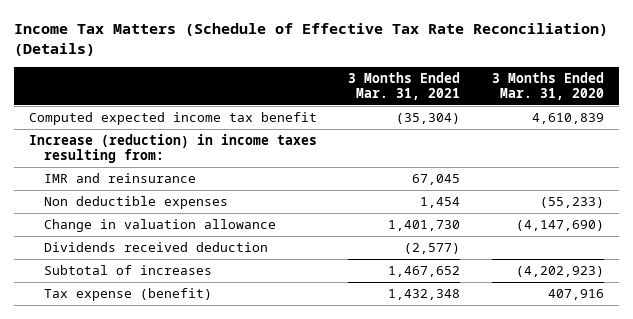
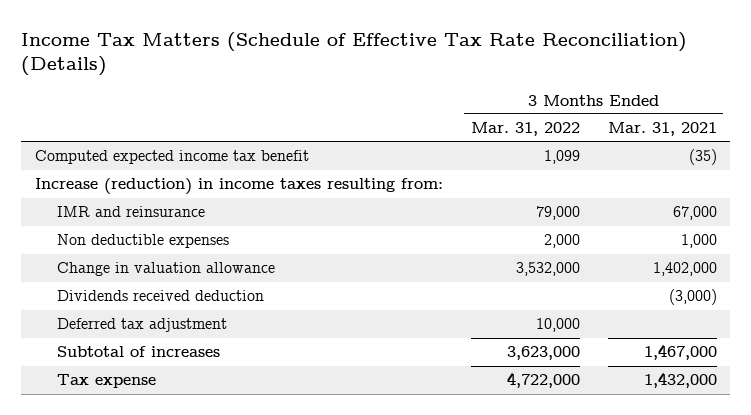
- | 3 Months Ended Mar. 31, 2021 | 3 Months Ended Mar. 31, 2020
+ | 3 Months Ended Mar. 31, 2022 | 3 Months Ended Mar. 31, 2021
- Computed expected income tax benefit | (35,304) | 4,610,839
+ Computed expected income tax benefit | 1,099 | (35)
- IMR and reinsurance | 67,045 |
- Non deductible expenses | 1,454 | (55,233)
- Change in valuation allowance | 1,401,730 | (4,147,690)
- Dividends received deduction | (2,577) |
- Subtotal of increases | 1,467,652 | (4,202,923)
- Tax expense (benefit) | 1,432,348 | 407,916
+ IMR and reinsurance | 79,000 | 67,000
+ Non deductible expenses | 2,000 | 1,000
+ Change in valuation allowance | 3,532,000 | 1,402,000
+ Dividends received deduction | | (3,000)
+ Deferred tax adjustment | 10,000 |
+ Subtotal of increases | 3,623,000 | 1,467,000
+ Tax expense | 4,722,000 | 1,432,000

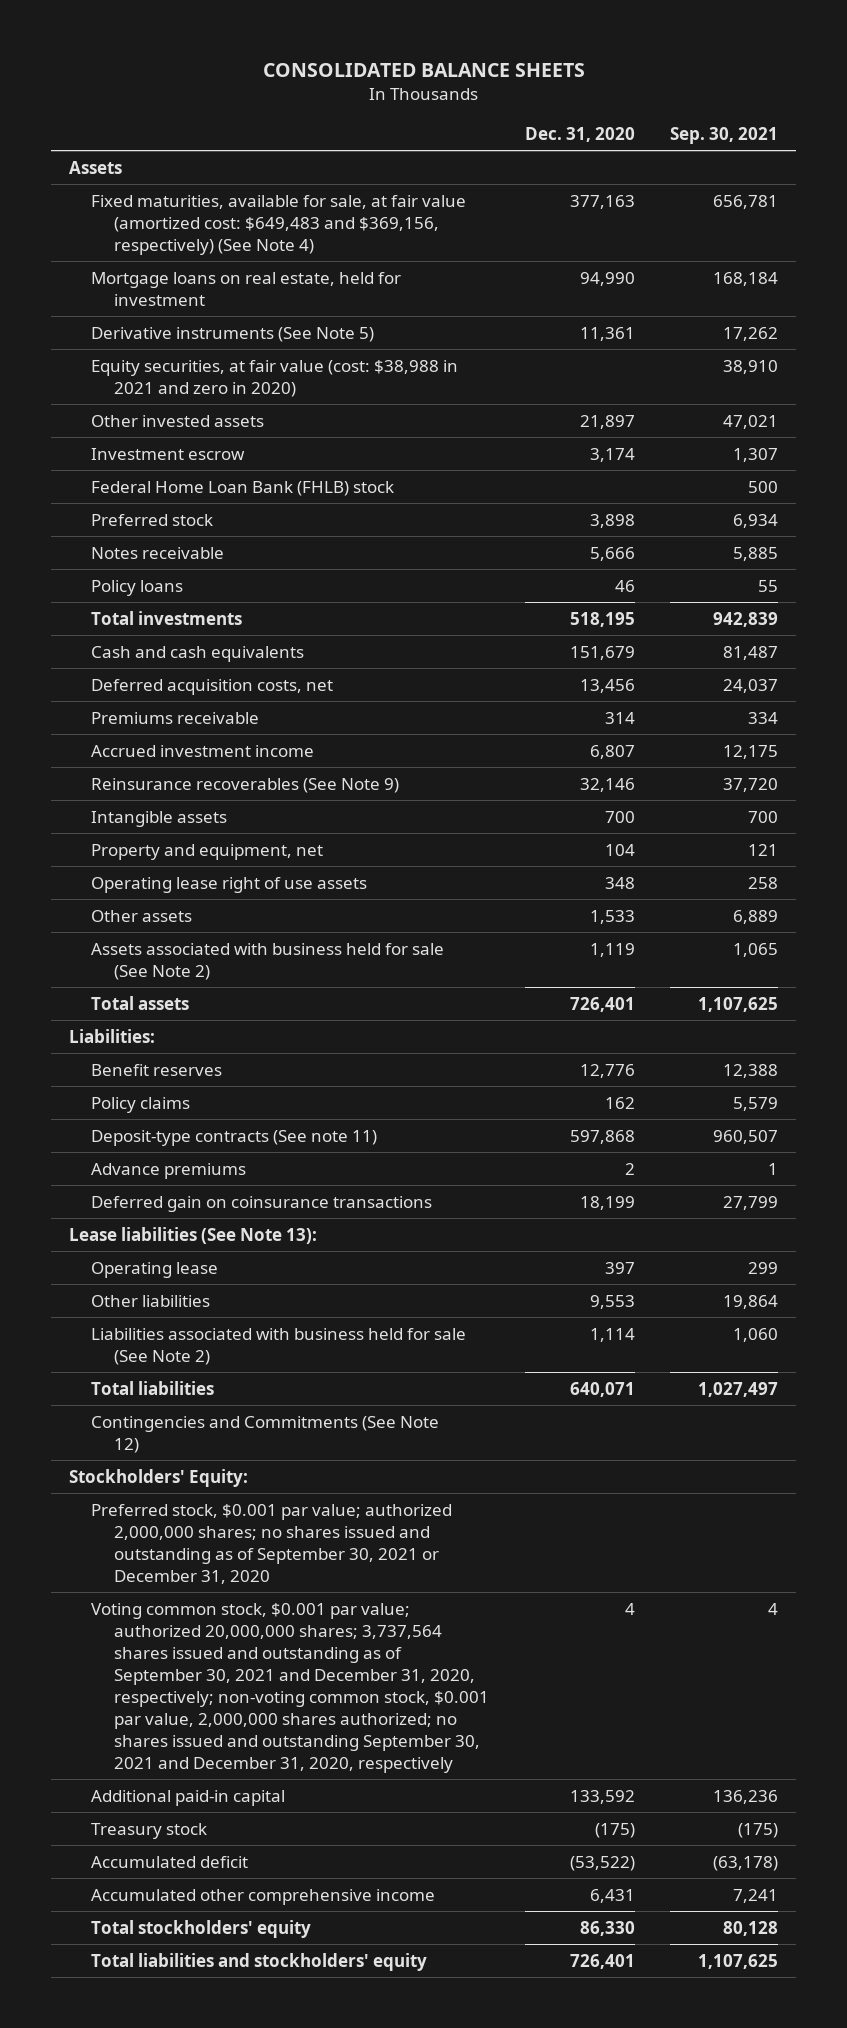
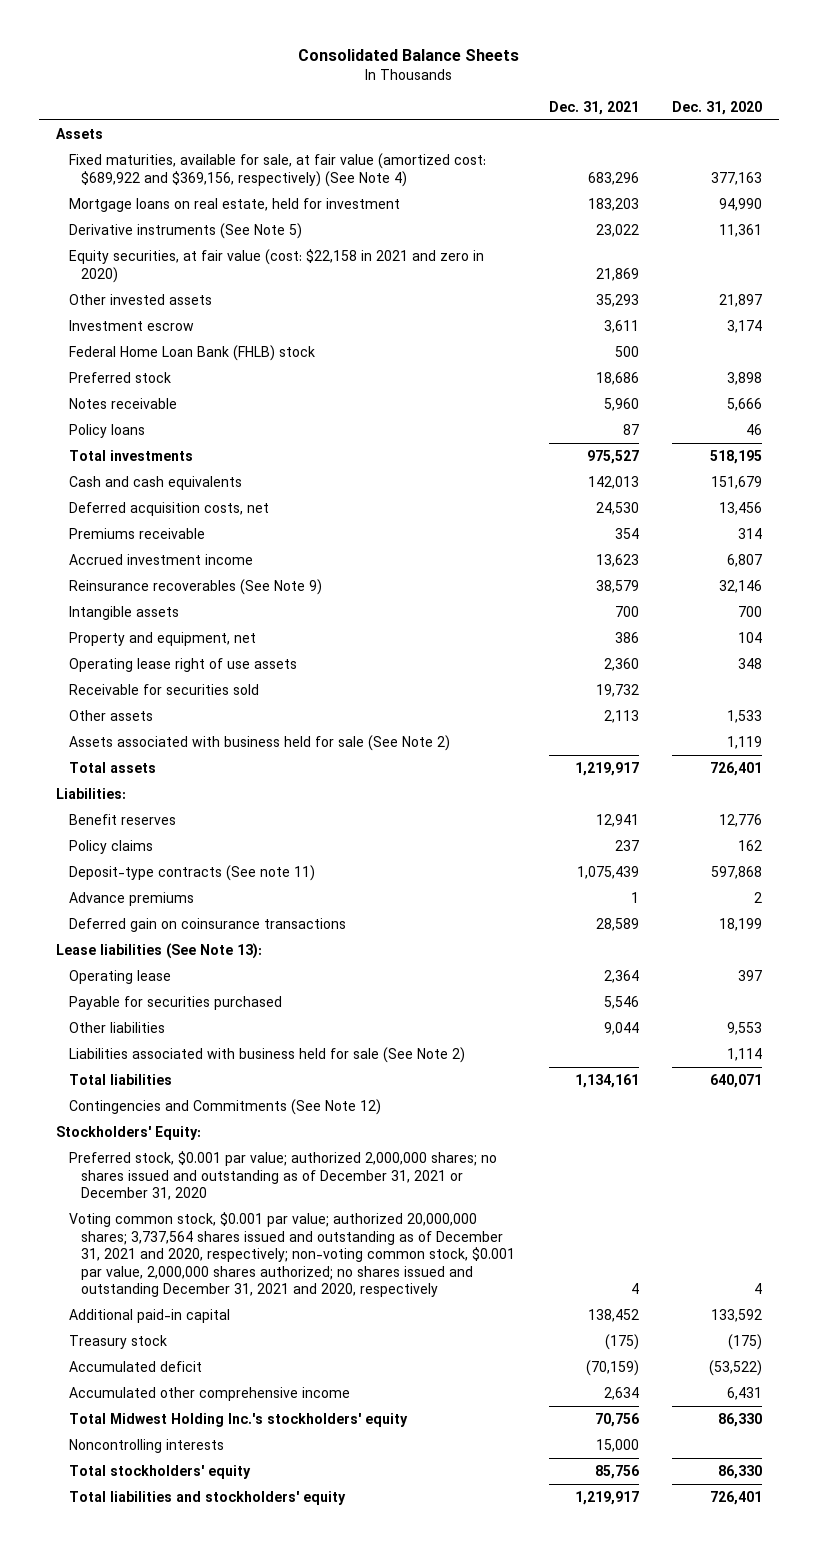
- CONSOLIDATED BALANCE SHEETS
+ Consolidated Balance Sheets
- | Dec. 31, 2020 | Sep. 30, 2021
+ | Dec. 31, 2021 | Dec. 31, 2020
- Fixed maturities, available for sale, at fair value (amortized cost: $649,483 and $369,156, respectively) (See Note 4) | 377,163 | 656,781
+ Fixed maturities, available for sale, at fair value (amortized cost: $689,922 and $369,156, respectively) (See Note 4) | 683,296 | 377,163
- Equity securities, at fair value (cost: $38,988 in 2021 and zero in 2020) | | 38,910
+ Equity securities, at fair value (cost: $22,158 in 2021 and zero in 2020) | 21,869 |
+ Receivable for securities sold | 19,732 |
+ Payable for securities purchased | 5,546 |
- Preferred stock, $0.001 par value; authorized 2,000,000 shares; no shares issued and outstanding as of September 30, 2021 or December 31, 2020
- Voting common stock, $0.001 par value; authorized 20,000,000 shares; 3,737,564 shares issued and outstanding as of September 30, 2021 and December 31, 2020, respectively; non-voting common stock, $0.001 par value, 2,000,000 shares authorized; no shares issued and outstanding September 30, 2021 and December 31, 2020, respectively | 4 | 4
+ Preferred stock, $0.001 par value; authorized 2,000,000 shares; no shares issued and outstanding as of December 31, 2021 or December 31, 2020
+ Voting common stock, $0.001 par value; authorized 20,000,000 shares; 3,737,564 shares issued and outstanding as of December 31, 2021 and 2020, respectively; non-voting common stock, $0.001 par value, 2,000,000 shares authorized; no shares issued and outstanding December 31, 2021 and 2020, respectively | 4 | 4
+ Total Midwest Holding Inc.'s stockholders' equity | 70,756 | 86,330
+ Noncontrolling interests | 15,000 |

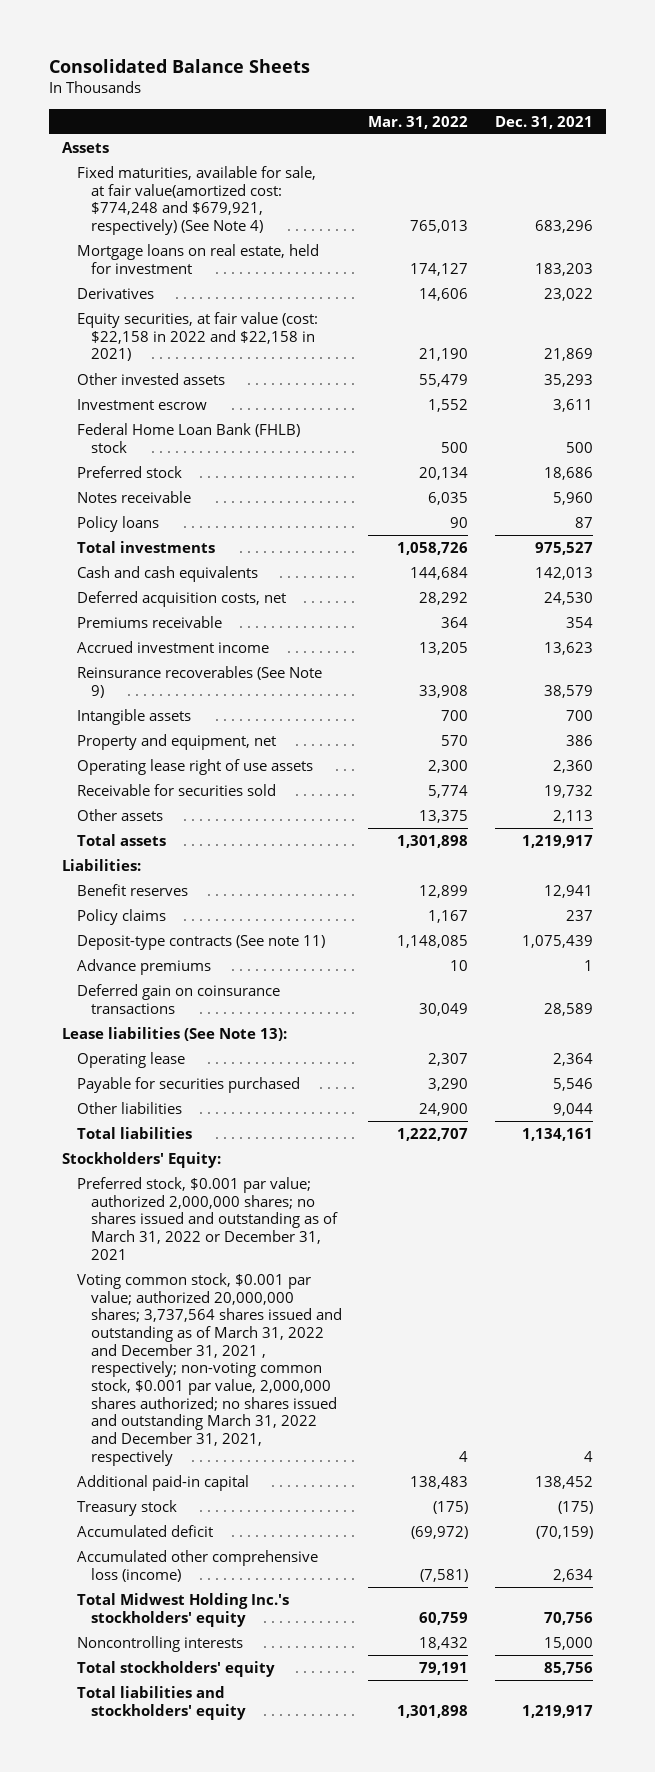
- | Dec. 31, 2021 | Dec. 31, 2020
+ | Mar. 31, 2022 | Dec. 31, 2021
- Fixed maturities, available for sale, at fair value (amortized cost: $689,922 and $369,156, respectively) (See Note 4) | 683,296 | 377,163
+ Fixed maturities, available for sale, at fair value(amortized cost: $774,248 and $679,921, respectively) (See Note 4) | 765,013 | 683,296
- Derivative instruments (See Note 5) | 23,022 | 11,361
- Equity securities, at fair value (cost: $22,158 in 2021 and zero in 2020) | 21,869 |
+ Derivatives | 14,606 | 23,022
+ Equity securities, at fair value (cost: $22,158 in 2022 and $22,158 in 2021) | 21,190 | 21,869
- Assets associated with business held for sale (See Note 2) | | 1,119
- Liabilities associated with business held for sale (See Note 2) | | 1,114
- Contingencies and Commitments (See Note 12)
- Preferred stock, $0.001 par value; authorized 2,000,000 shares; no shares issued and outstanding as of December 31, 2021 or December 31, 2020
- Voting common stock, $0.001 par value; authorized 20,000,000 shares; 3,737,564 shares issued and outstanding as of December 31, 2021 and 2020, respectively; non-voting common stock, $0.001 par value, 2,000,000 shares authorized; no shares issued and outstanding December 31, 2021 and 2020, respectively | 4 | 4
+ Preferred stock, $0.001 par value; authorized 2,000,000 shares; no shares issued and outstanding as of March 31, 2022 or December 31, 2021
+ Voting common stock, $0.001 par value; authorized 20,000,000 shares; 3,737,564 shares issued and outstanding as of March 31, 2022 and December 31, 2021 , respectively; non-voting common stock, $0.001 par value, 2,000,000 shares authorized; no shares issued and outstanding March 31, 2022 and December 31, 2021, respectively | 4 | 4
- Accumulated other comprehensive income | 2,634 | 6,431
+ Accumulated other comprehensive loss (income) | (7,581) | 2,634

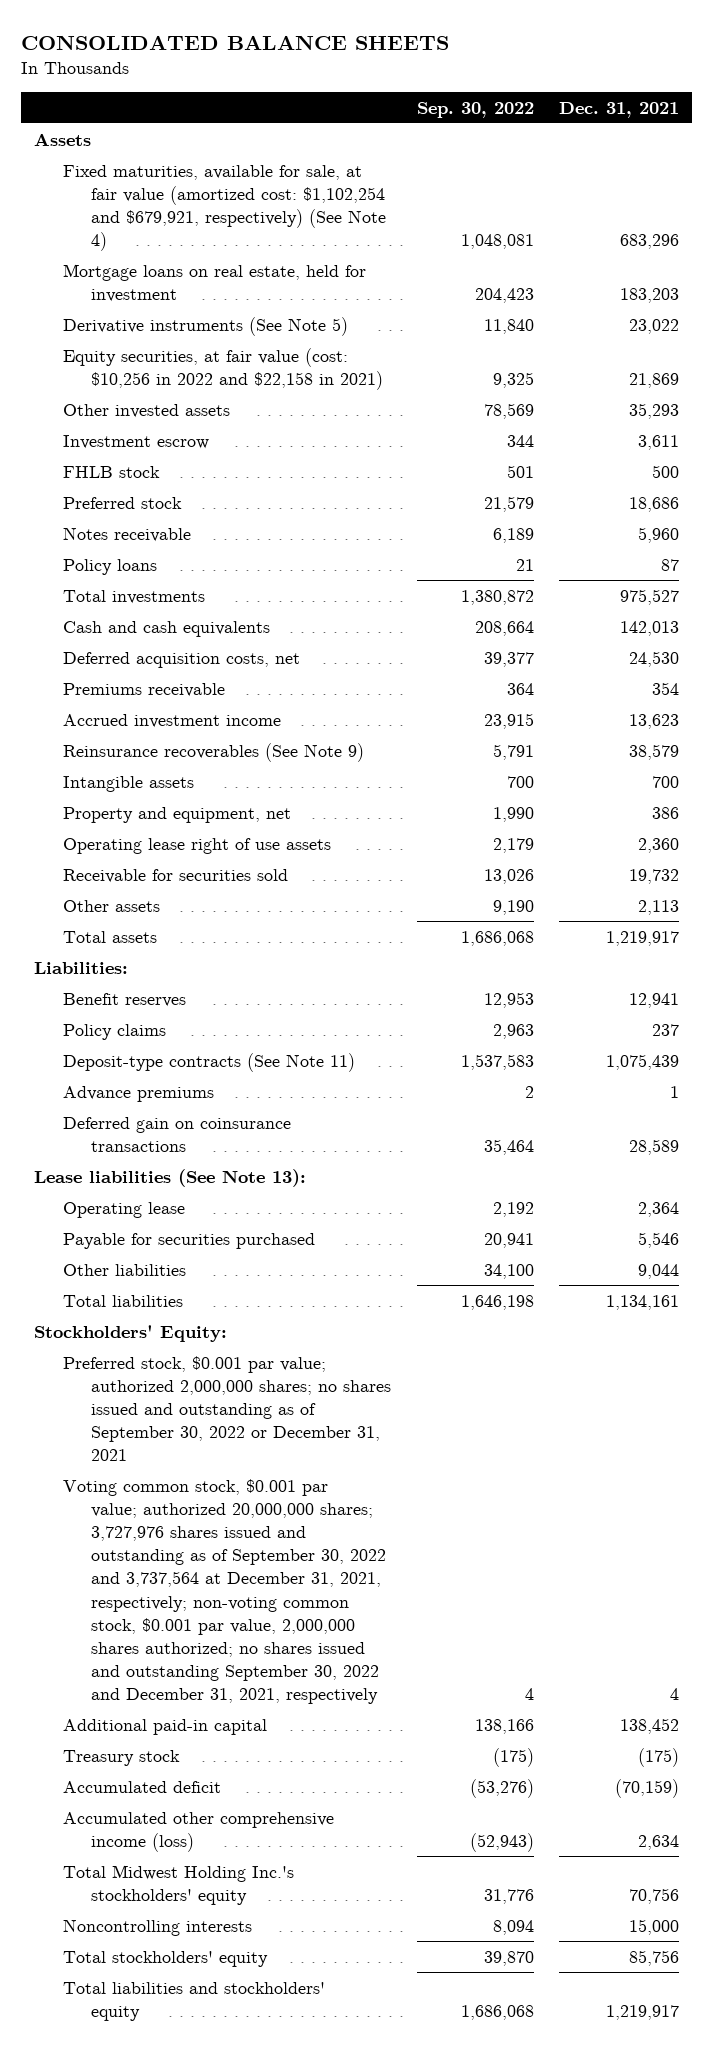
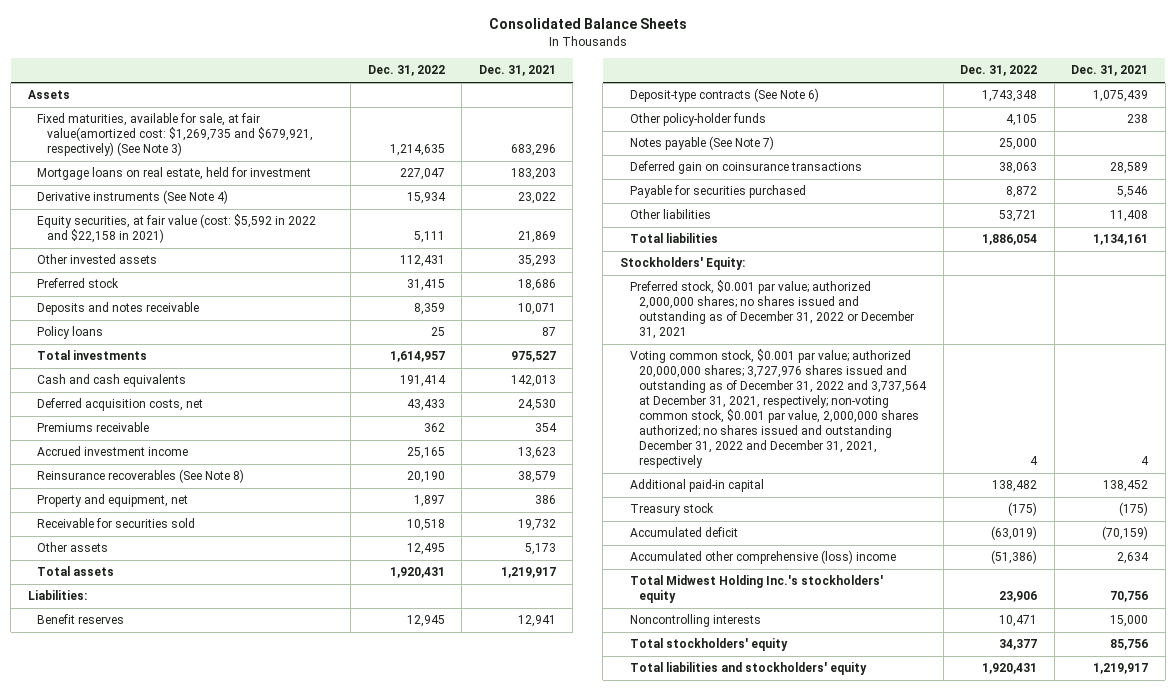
- CONSOLIDATED BALANCE SHEETS
+ Consolidated Balance Sheets
- | Sep. 30, 2022 | Dec. 31, 2021
+ | Dec. 31, 2022 | Dec. 31, 2021
- Fixed maturities, available for sale, at fair value (amortized cost: $1,102,254 and $679,921, respectively) (See Note 4) | 1,048,081 | 683,296
+ Fixed maturities, available for sale, at fair value(amortized cost: $1,269,735 and $679,921, respectively) (See Note 3) | 1,214,635 | 683,296
- Derivative instruments (See Note 5) | 11,840 | 23,022
- Equity securities, at fair value (cost: $10,256 in 2022 and $22,158 in 2021) | 9,325 | 21,869
+ Derivative instruments (See Note 4) | 15,934 | 23,022
+ Equity securities, at fair value (cost: $5,592 in 2022 and $22,158 in 2021) | 5,111 | 21,869
- Investment escrow | 344 | 3,611
- FHLB stock | 501 | 500
- Notes receivable | 6,189 | 5,960
+ Deposits and notes receivable | 8,359 | 10,071
- Reinsurance recoverables (See Note 9) | 5,791 | 38,579
- Intangible assets | 700 | 700
+ Reinsurance recoverables (See Note 8) | 20,190 | 38,579
- Operating lease right of use assets | 2,179 | 2,360
- Other assets | 9,190 | 2,113
+ Other assets | 12,495 | 5,173
- Policy claims | 2,963 | 237
- Deposit-type contracts (See Note 11) | 1,537,583 | 1,075,439
- Advance premiums | 2 | 1
+ Deposit-type contracts (See Note 6) | 1,743,348 | 1,075,439
+ Other policy-holder funds | 4,105 | 238
+ Notes payable (See Note 7) | 25,000 |
- Lease liabilities (See Note 13):
- Operating lease | 2,192 | 2,364
- Other liabilities | 34,100 | 9,044
+ Other liabilities | 53,721 | 11,408
- Preferred stock, $0.001 par value; authorized 2,000,000 shares; no shares issued and outstanding as of September 30, 2022 or December 31, 2021
- Voting common stock, $0.001 par value; authorized 20,000,000 shares; 3,727,976 shares issued and outstanding as of September 30, 2022 and 3,737,564 at December 31, 2021, respectively; non-voting common stock, $0.001 par value, 2,000,000 shares authorized; no shares issued and outstanding September 30, 2022 and December 31, 2021, respectively | 4 | 4
+ Preferred stock, $0.001 par value; authorized 2,000,000 shares; no shares issued and outstanding as of December 31, 2022 or December 31, 2021
+ Voting common stock, $0.001 par value; authorized 20,000,000 shares; 3,727,976 shares issued and outstanding as of December 31, 2022 and 3,737,564 at December 31, 2021, respectively; non-voting common stock, $0.001 par value, 2,000,000 shares authorized; no shares issued and outstanding December 31, 2022 and December 31, 2021, respectively | 4 | 4
- Accumulated other comprehensive income (loss) | (52,943) | 2,634
+ Accumulated other comprehensive (loss) income | (51,386) | 2,634

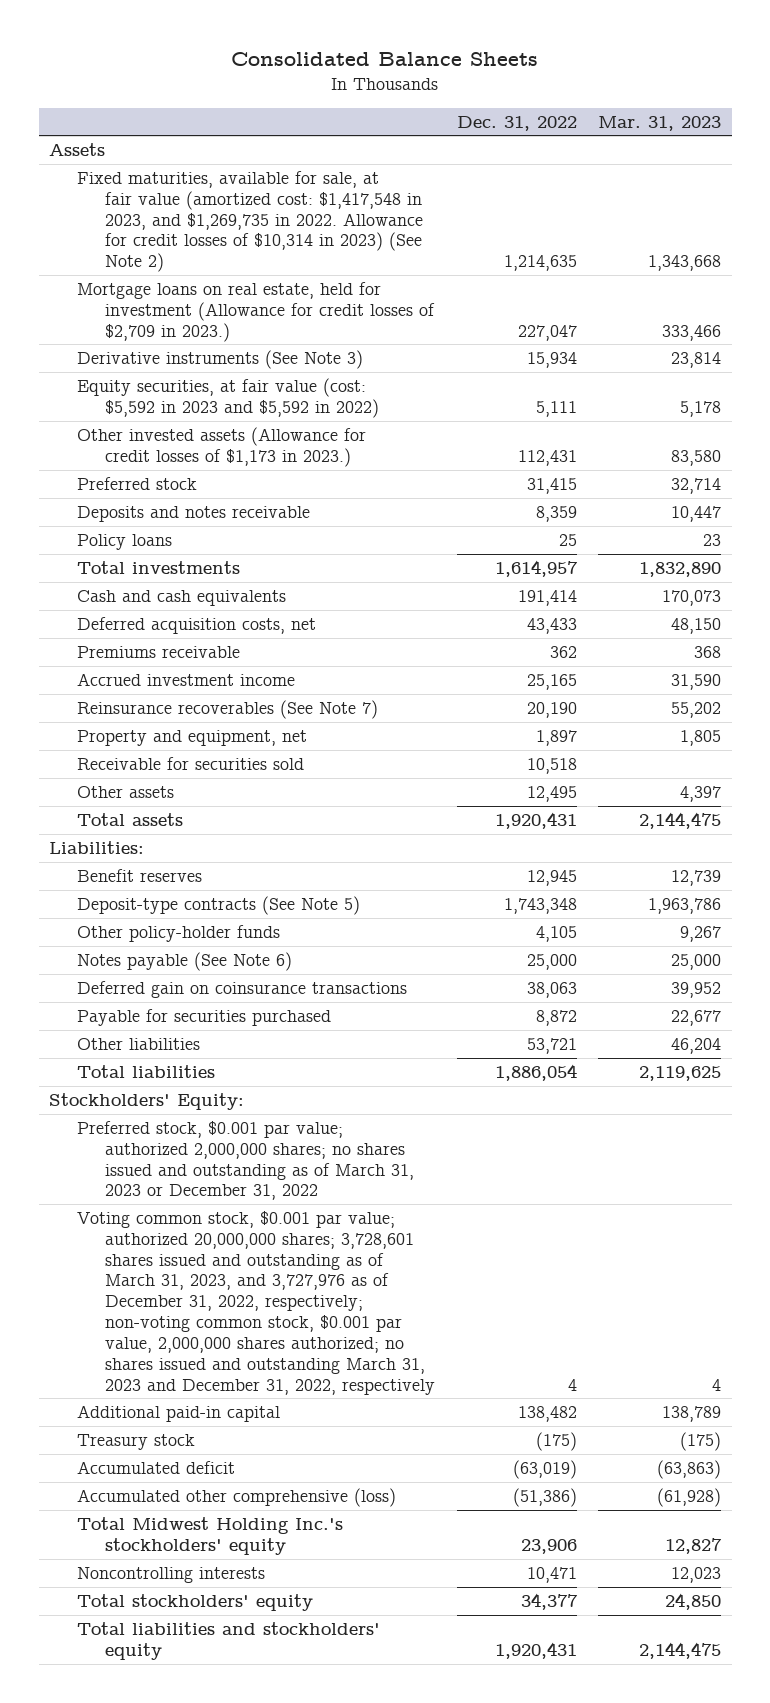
- | Dec. 31, 2022 | Dec. 31, 2021
+ | Dec. 31, 2022 | Mar. 31, 2023
- Fixed maturities, available for sale, at fair value(amortized cost: $1,269,735 and $679,921, respectively) (See Note 3) | 1,214,635 | 683,296
- Mortgage loans on real estate, held for investment | 227,047 | 183,203
- Derivative instruments (See Note 4) | 15,934 | 23,022
- Equity securities, at fair value (cost: $5,592 in 2022 and $22,158 in 2021) | 5,111 | 21,869
- Other invested assets | 112,431 | 35,293
+ Fixed maturities, available for sale, at fair value (amortized cost: $1,417,548 in 2023, and $1,269,735 in 2022. Allowance for credit losses of $10,314 in 2023) (See Note 2) | 1,214,635 | 1,343,668
+ Mortgage loans on real estate, held for investment (Allowance for credit losses of $2,709 in 2023.) | 227,047 | 333,466
+ Derivative instruments (See Note 3) | 15,934 | 23,814
+ Equity securities, at fair value (cost: $5,592 in 2023 and $5,592 in 2022) | 5,111 | 5,178
+ Other invested assets (Allowance for credit losses of $1,173 in 2023.) | 112,431 | 83,580
- Reinsurance recoverables (See Note 8) | 20,190 | 38,579
+ Reinsurance recoverables (See Note 7) | 20,190 | 55,202
- Deposit-type contracts (See Note 6) | 1,743,348 | 1,075,439
+ Deposit-type contracts (See Note 5) | 1,743,348 | 1,963,786
- Notes payable (See Note 7) | 25,000 |
+ Notes payable (See Note 6) | 25,000 | 25,000
- Preferred stock, $0.001 par value; authorized 2,000,000 shares; no shares issued and outstanding as of December 31, 2022 or December 31, 2021
- Voting common stock, $0.001 par value; authorized 20,000,000 shares; 3,727,976 shares issued and outstanding as of December 31, 2022 and 3,737,564 at December 31, 2021, respectively; non-voting common stock, $0.001 par value, 2,000,000 shares authorized; no shares issued and outstanding December 31, 2022 and December 31, 2021, respectively | 4 | 4
+ Preferred stock, $0.001 par value; authorized 2,000,000 shares; no shares issued and outstanding as of March 31, 2023 or December 31, 2022
+ Voting common stock, $0.001 par value; authorized 20,000,000 shares; 3,728,601 shares issued and outstanding as of March 31, 2023, and 3,727,976 as of December 31, 2022, respectively; non-voting common stock, $0.001 par value, 2,000,000 shares authorized; no shares issued and outstanding March 31, 2023 and December 31, 2022, respectively | 4 | 4
- Accumulated other comprehensive (loss) income | (51,386) | 2,634
+ Accumulated other comprehensive (loss) | (51,386) | (61,928)

